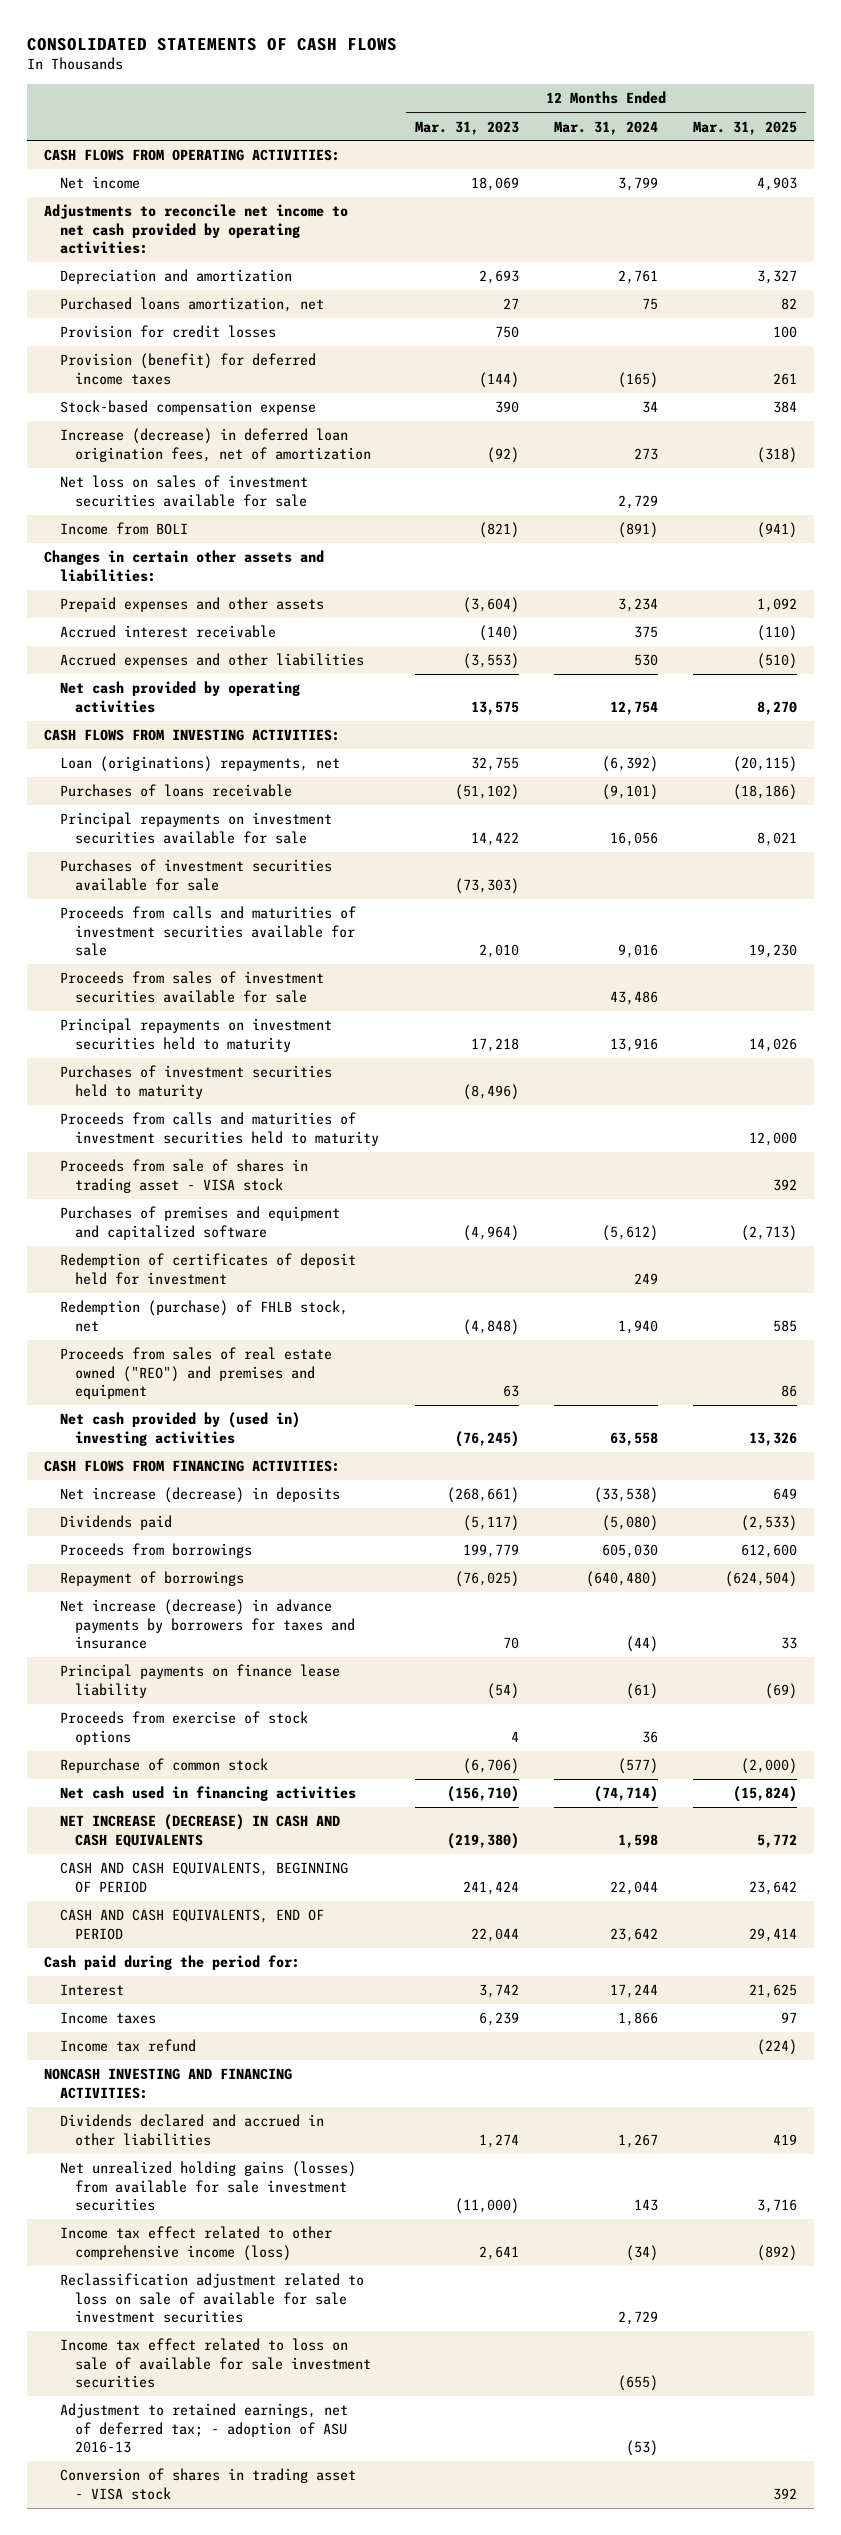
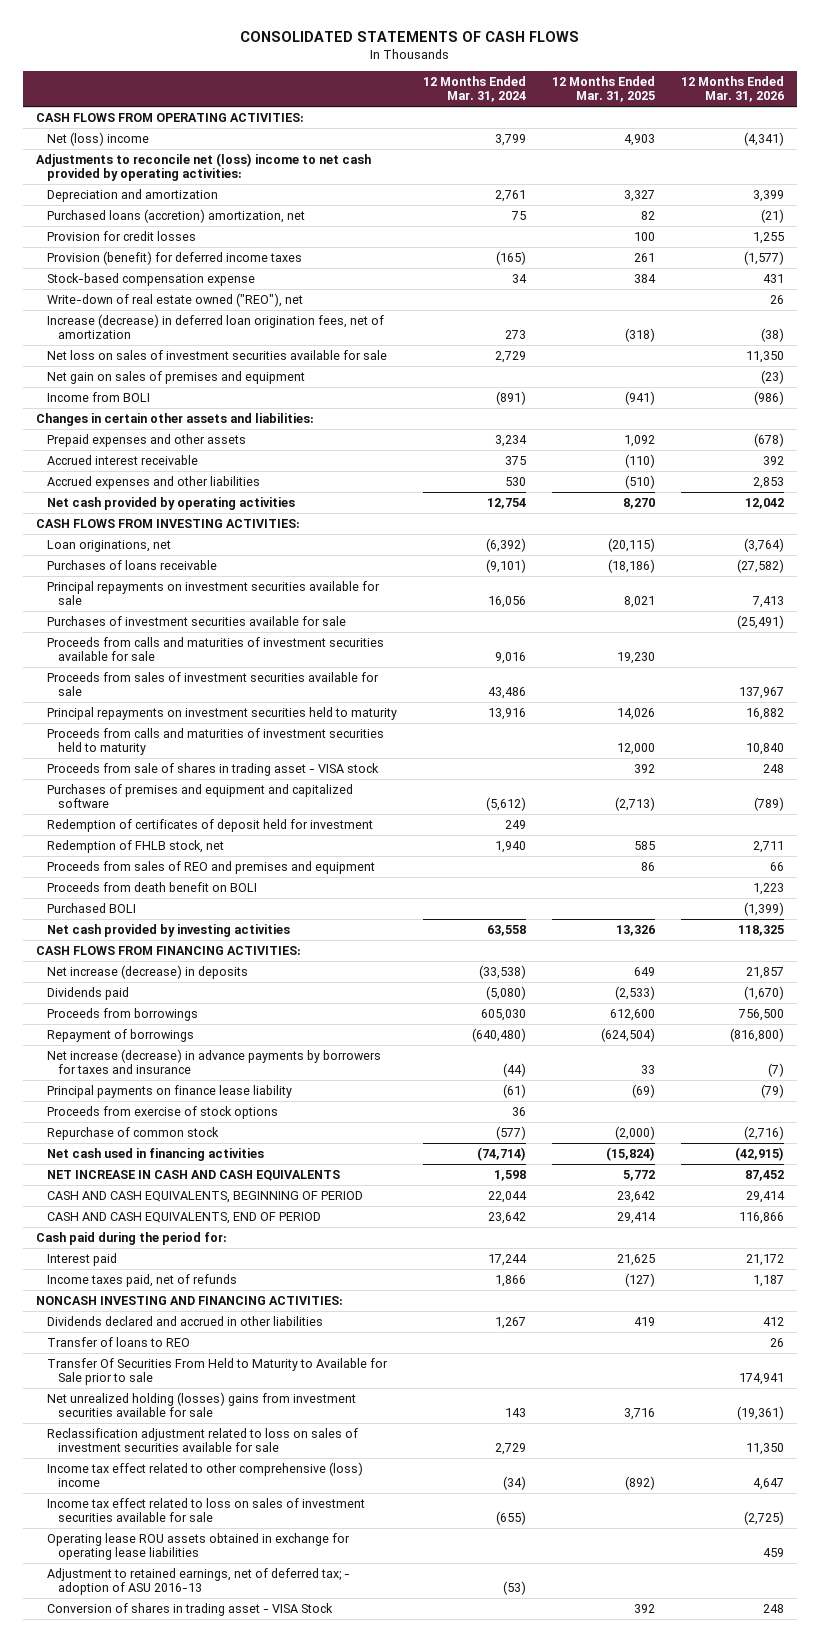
- | 12 Months Ended Mar. 31, 2023 | 12 Months Ended Mar. 31, 2024 | 12 Months Ended Mar. 31, 2025
+ | 12 Months Ended Mar. 31, 2024 | 12 Months Ended Mar. 31, 2025 | 12 Months Ended Mar. 31, 2026
- Net income | 18,069 | 3,799 | 4,903
- Adjustments to reconcile net income to net cash provided by operating activities:
+ Net (loss) income | 3,799 | 4,903 | (4,341)
+ Adjustments to reconcile net (loss) income to net cash provided by operating activities:
- Purchased loans amortization, net | 27 | 75 | 82
+ Purchased loans (accretion) amortization, net | 75 | 82 | (21)
+ Write-down of real estate owned ("REO"), net | | | 26
+ Net gain on sales of premises and equipment | | | (23)
- Loan (originations) repayments, net | 32,755 | (6,392) | (20,115)
+ Loan originations, net | (6,392) | (20,115) | (3,764)
- Purchases of investment securities held to maturity | (8,496) | |
- Redemption (purchase) of FHLB stock, net | (4,848) | 1,940 | 585
- Proceeds from sales of real estate owned ("REO") and premises and equipment | 63 | | 86
- Net cash provided by (used in) investing activities | (76,245) | 63,558 | 13,326
+ Redemption of FHLB stock, net | 1,940 | 585 | 2,711
+ Proceeds from sales of REO and premises and equipment | | 86 | 66
+ Proceeds from death benefit on BOLI | | | 1,223
+ Purchased BOLI | | | (1,399)
+ Net cash provided by investing activities | 63,558 | 13,326 | 118,325
- NET INCREASE (DECREASE) IN CASH AND CASH EQUIVALENTS | (219,380) | 1,598 | 5,772
+ NET INCREASE IN CASH AND CASH EQUIVALENTS | 1,598 | 5,772 | 87,452
- Interest | 3,742 | 17,244 | 21,625
- Income taxes | 6,239 | 1,866 | 97
- Income tax refund | | | (224)
+ Interest paid | 17,244 | 21,625 | 21,172
+ Income taxes paid, net of refunds | 1,866 | (127) | 1,187
- Net unrealized holding gains (losses) from available for sale investment securities | (11,000) | 143 | 3,716
- Income tax effect related to other comprehensive income (loss) | 2,641 | (34) | (892)
- Reclassification adjustment related to loss on sale of available for sale investment securities | | 2,729 |
- Income tax effect related to loss on sale of available for sale investment securities | | (655) |
+ Transfer of loans to REO | | | 26
+ Transfer Of Securities From Held to Maturity to Available for Sale prior to sale | | | 174,941
+ Net unrealized holding (losses) gains from investment securities available for sale | 143 | 3,716 | (19,361)
+ Reclassification adjustment related to loss on sales of investment securities available for sale | 2,729 | | 11,350
+ Income tax effect related to other comprehensive (loss) income | (34) | (892) | 4,647
+ Income tax effect related to loss on sales of investment securities available for sale | (655) | | (2,725)
+ Operating lease ROU assets obtained in exchange for operating lease liabilities | | | 459
- Conversion of shares in trading asset - VISA stock | | | 392
+ Conversion of shares in trading asset - VISA Stock | | 392 | 248

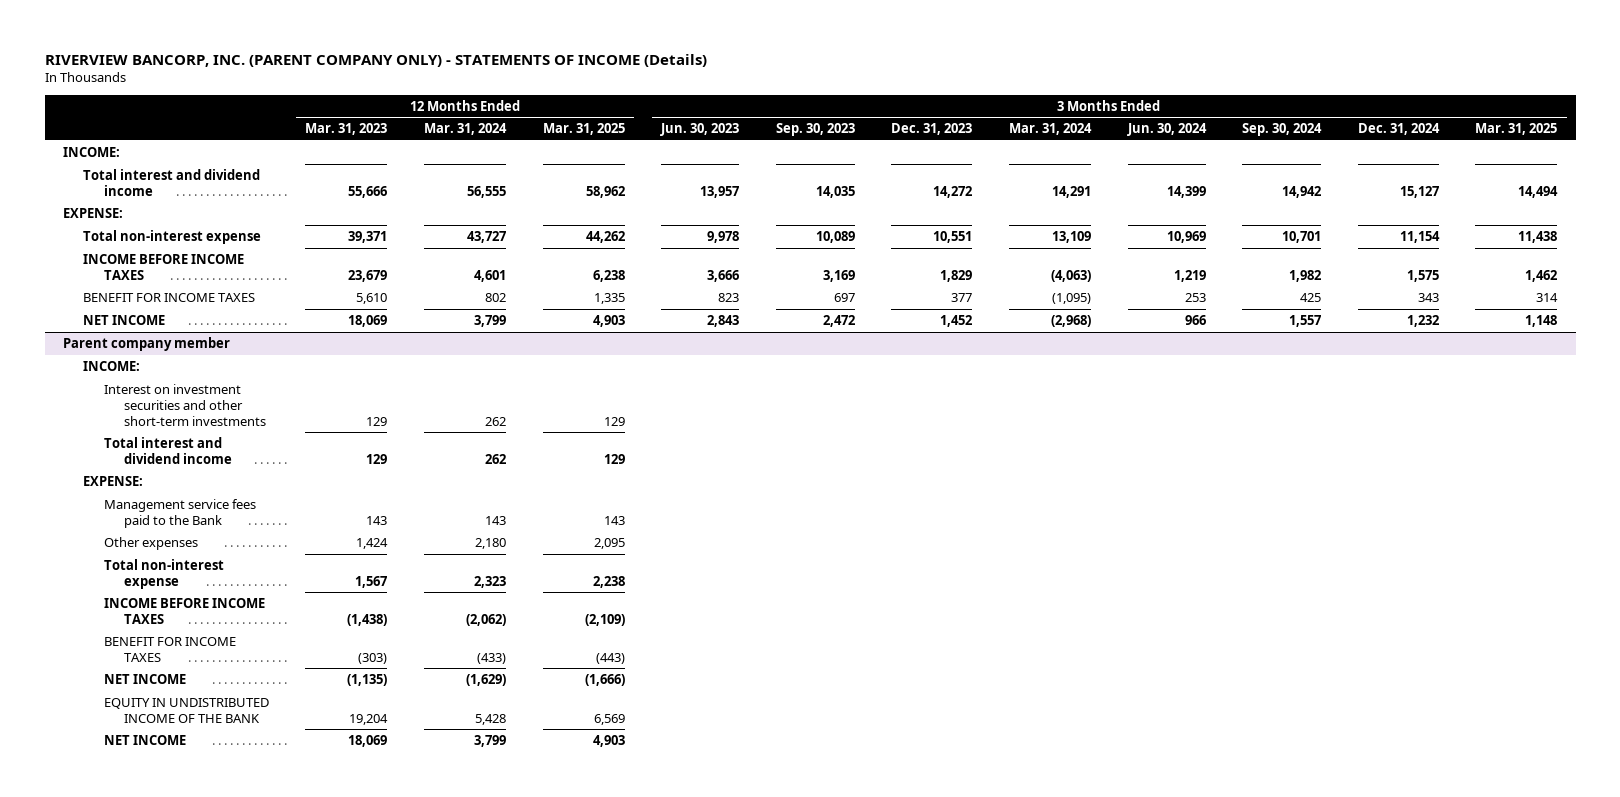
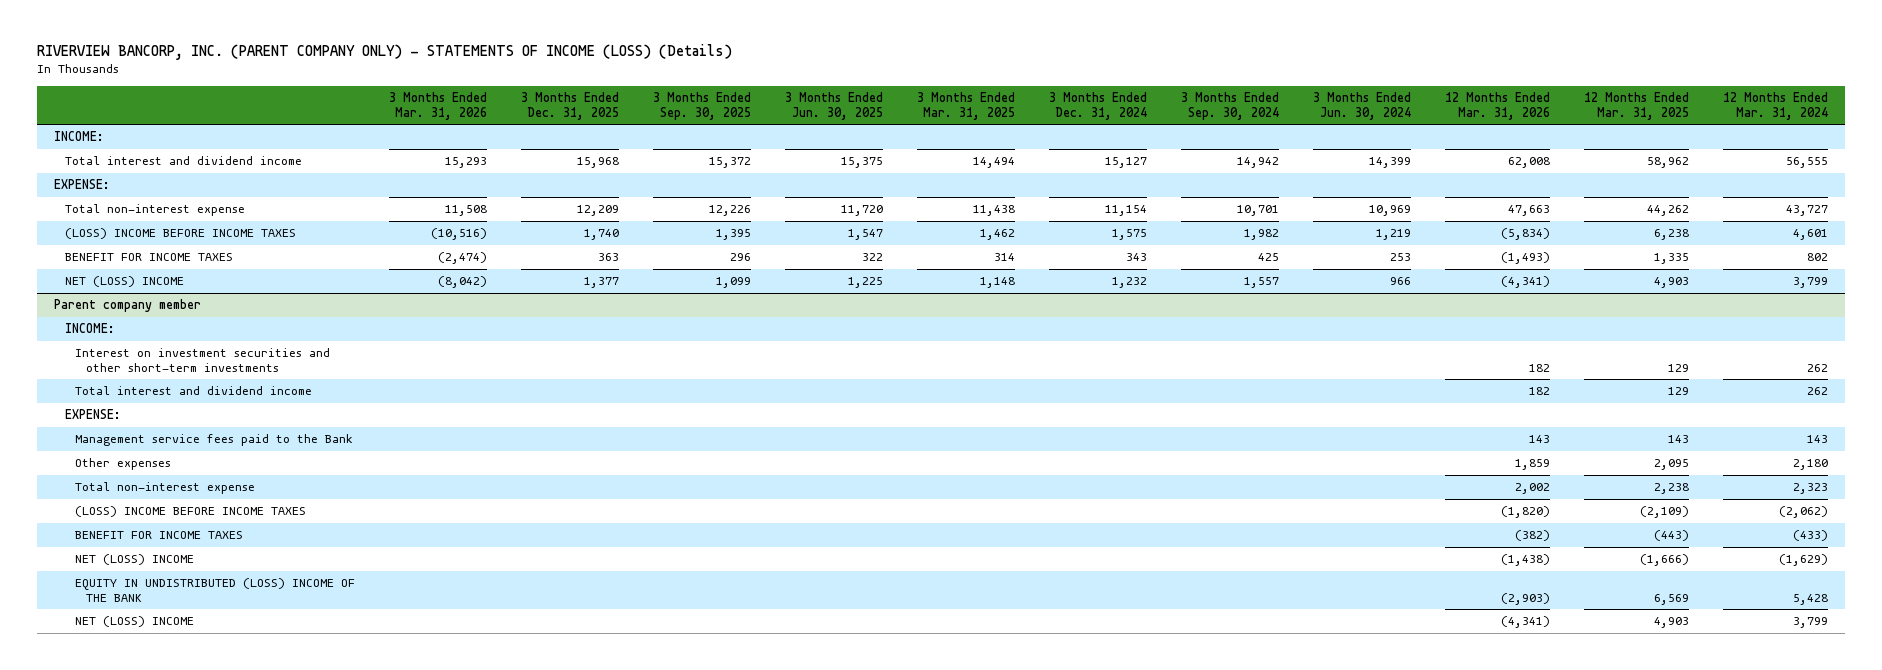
- RIVERVIEW BANCORP, INC. (PARENT COMPANY ONLY) - STATEMENTS OF INCOME (Details)
+ RIVERVIEW BANCORP, INC. (PARENT COMPANY ONLY) - STATEMENTS OF INCOME (LOSS) (Details)
- | 12 Months Ended Mar. 31, 2023 | 12 Months Ended Mar. 31, 2024 | 12 Months Ended Mar. 31, 2025 | 3 Months Ended Jun. 30, 2023 | 3 Months Ended Sep. 30, 2023 | 3 Months Ended Dec. 31, 2023 | 3 Months Ended Mar. 31, 2024 | 3 Months Ended Jun. 30, 2024 | 3 Months Ended Sep. 30, 2024 | 3 Months Ended Dec. 31, 2024 | 3 Months Ended Mar. 31, 2025
+ | 3 Months Ended Mar. 31, 2026 | 3 Months Ended Dec. 31, 2025 | 3 Months Ended Sep. 30, 2025 | 3 Months Ended Jun. 30, 2025 | 3 Months Ended Mar. 31, 2025 | 3 Months Ended Dec. 31, 2024 | 3 Months Ended Sep. 30, 2024 | 3 Months Ended Jun. 30, 2024 | 12 Months Ended Mar. 31, 2026 | 12 Months Ended Mar. 31, 2025 | 12 Months Ended Mar. 31, 2024
- INCOME BEFORE INCOME TAXES | 23,679 | 4,601 | 6,238 | 3,666 | 3,169 | 1,829 | (4,063) | 1,219 | 1,982 | 1,575 | 1,462
+ (LOSS) INCOME BEFORE INCOME TAXES | (10,516) | 1,740 | 1,395 | 1,547 | 1,462 | 1,575 | 1,982 | 1,219 | (5,834) | 6,238 | 4,601
- NET INCOME | 18,069 | 3,799 | 4,903 | 2,843 | 2,472 | 1,452 | (2,968) | 966 | 1,557 | 1,232 | 1,148
+ NET (LOSS) INCOME | (8,042) | 1,377 | 1,099 | 1,225 | 1,148 | 1,232 | 1,557 | 966 | (4,341) | 4,903 | 3,799
@ Parent company member
- INCOME BEFORE INCOME TAXES | (1,438) | (2,062) | (2,109) | | | | | | | |
+ (LOSS) INCOME BEFORE INCOME TAXES | | | | | | | | | (1,820) | (2,109) | (2,062)
- NET INCOME | (1,135) | (1,629) | (1,666) | | | | | | | |
- EQUITY IN UNDISTRIBUTED INCOME OF THE BANK | 19,204 | 5,428 | 6,569 | | | | | | | |
- NET INCOME | 18,069 | 3,799 | 4,903 | | | | | | | |
+ NET (LOSS) INCOME | | | | | | | | | (1,438) | (1,666) | (1,629)
+ EQUITY IN UNDISTRIBUTED (LOSS) INCOME OF THE BANK | | | | | | | | | (2,903) | 6,569 | 5,428
+ NET (LOSS) INCOME | | | | | | | | | (4,341) | 4,903 | 3,799

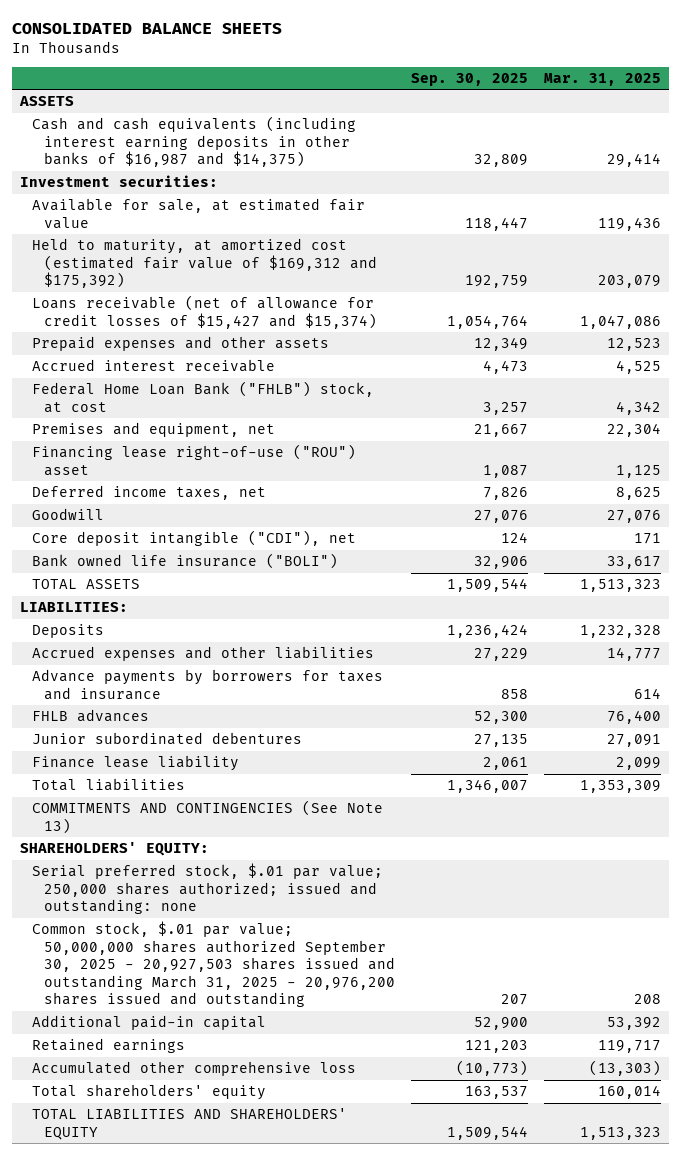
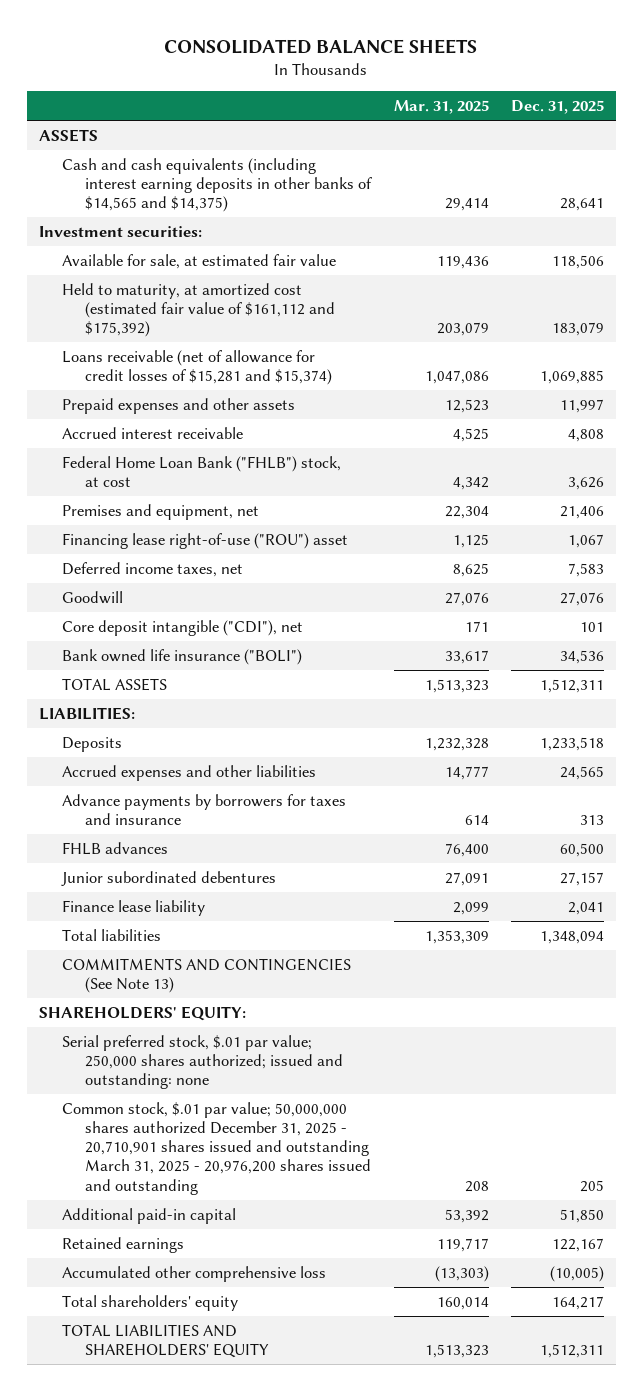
- | Sep. 30, 2025 | Mar. 31, 2025
+ | Mar. 31, 2025 | Dec. 31, 2025
- Cash and cash equivalents (including interest earning deposits in other banks of $16,987 and $14,375) | 32,809 | 29,414
+ Cash and cash equivalents (including interest earning deposits in other banks of $14,565 and $14,375) | 29,414 | 28,641
- Held to maturity, at amortized cost (estimated fair value of $169,312 and $175,392) | 192,759 | 203,079
- Loans receivable (net of allowance for credit losses of $15,427 and $15,374) | 1,054,764 | 1,047,086
+ Held to maturity, at amortized cost (estimated fair value of $161,112 and $175,392) | 203,079 | 183,079
+ Loans receivable (net of allowance for credit losses of $15,281 and $15,374) | 1,047,086 | 1,069,885
- Common stock, $.01 par value; 50,000,000 shares authorized September 30, 2025 - 20,927,503 shares issued and outstanding March 31, 2025 - 20,976,200 shares issued and outstanding | 207 | 208
+ Common stock, $.01 par value; 50,000,000 shares authorized December 31, 2025 - 20,710,901 shares issued and outstanding March 31, 2025 - 20,976,200 shares issued and outstanding | 208 | 205

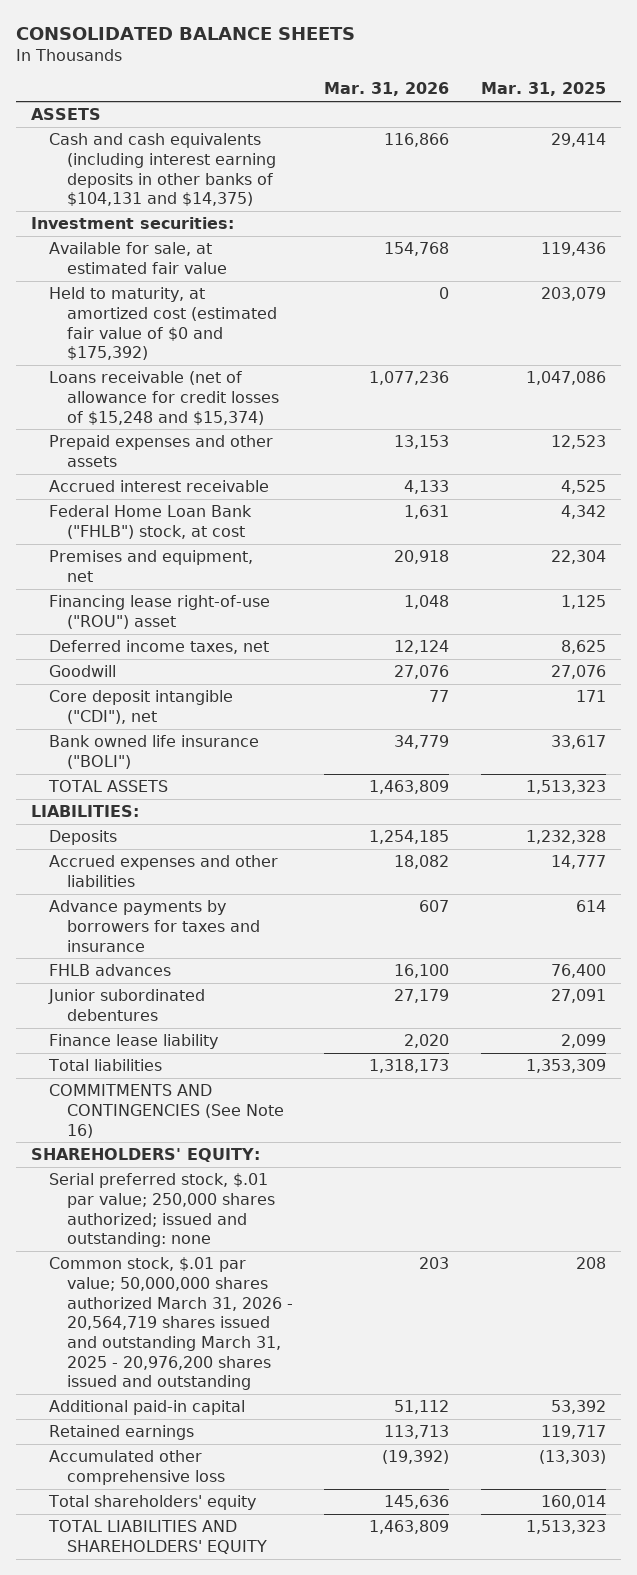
- | Mar. 31, 2025 | Dec. 31, 2025
+ | Mar. 31, 2026 | Mar. 31, 2025
- Cash and cash equivalents (including interest earning deposits in other banks of $14,565 and $14,375) | 29,414 | 28,641
+ Cash and cash equivalents (including interest earning deposits in other banks of $104,131 and $14,375) | 116,866 | 29,414
- Held to maturity, at amortized cost (estimated fair value of $161,112 and $175,392) | 203,079 | 183,079
- Loans receivable (net of allowance for credit losses of $15,281 and $15,374) | 1,047,086 | 1,069,885
+ Held to maturity, at amortized cost (estimated fair value of $0 and $175,392) | 0 | 203,079
+ Loans receivable (net of allowance for credit losses of $15,248 and $15,374) | 1,077,236 | 1,047,086
- COMMITMENTS AND CONTINGENCIES (See Note 13)
+ COMMITMENTS AND CONTINGENCIES (See Note 16)
- Common stock, $.01 par value; 50,000,000 shares authorized December 31, 2025 - 20,710,901 shares issued and outstanding March 31, 2025 - 20,976,200 shares issued and outstanding | 208 | 205
+ Common stock, $.01 par value; 50,000,000 shares authorized March 31, 2026 - 20,564,719 shares issued and outstanding March 31, 2025 - 20,976,200 shares issued and outstanding | 203 | 208

